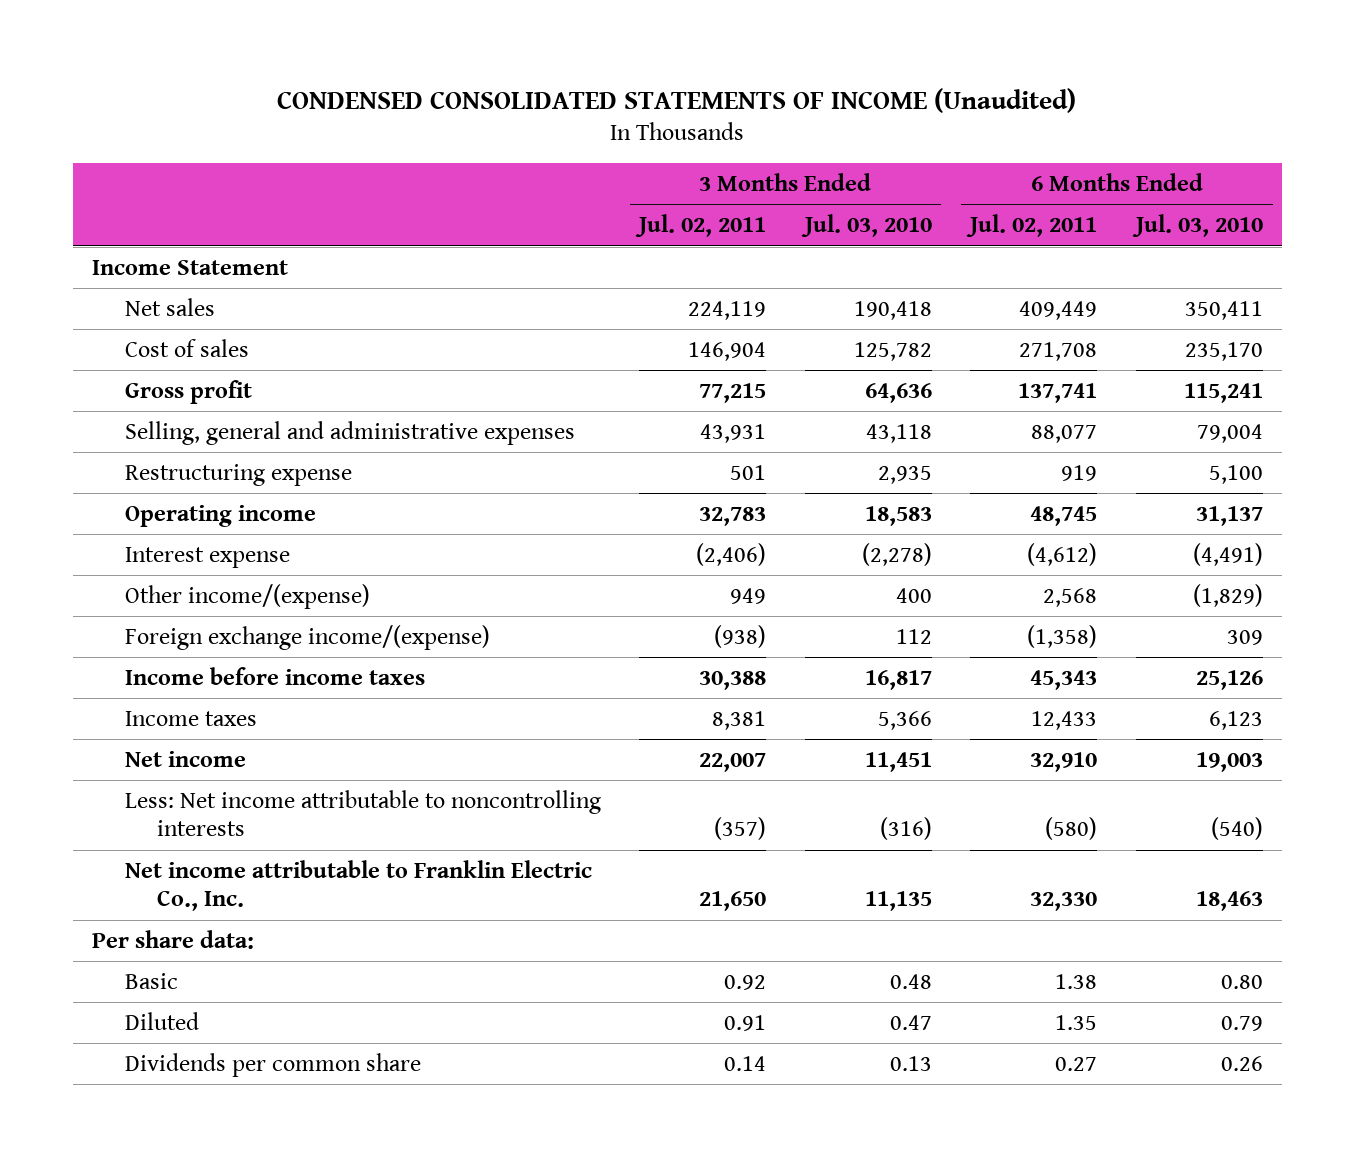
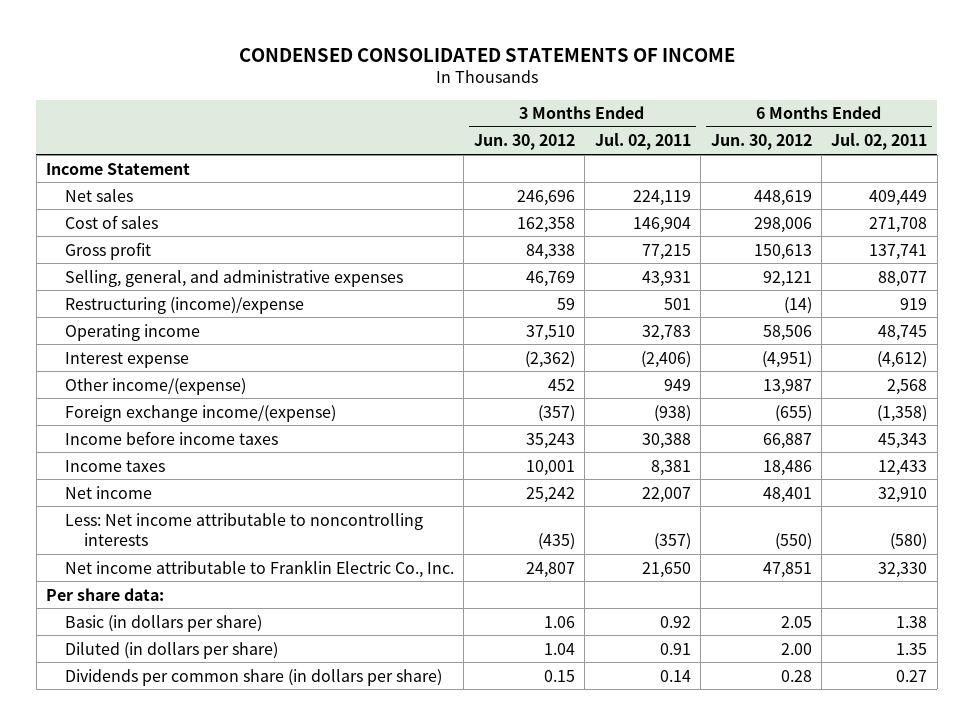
- CONDENSED CONSOLIDATED STATEMENTS OF INCOME (Unaudited)
+ CONDENSED CONSOLIDATED STATEMENTS OF INCOME
- | 3 Months Ended Jul. 02, 2011 | 3 Months Ended Jul. 03, 2010 | 6 Months Ended Jul. 02, 2011 | 6 Months Ended Jul. 03, 2010
+ | 3 Months Ended Jun. 30, 2012 | 3 Months Ended Jul. 02, 2011 | 6 Months Ended Jun. 30, 2012 | 6 Months Ended Jul. 02, 2011
- Selling, general and administrative expenses | 43,931 | 43,118 | 88,077 | 79,004
- Restructuring expense | 501 | 2,935 | 919 | 5,100
+ Selling, general, and administrative expenses | 46,769 | 43,931 | 92,121 | 88,077
+ Restructuring (income)/expense | 59 | 501 | (14) | 919
- Basic | 0.92 | 0.48 | 1.38 | 0.80
- Diluted | 0.91 | 0.47 | 1.35 | 0.79
- Dividends per common share | 0.14 | 0.13 | 0.27 | 0.26
+ Basic (in dollars per share) | 1.06 | 0.92 | 2.05 | 1.38
+ Diluted (in dollars per share) | 1.04 | 0.91 | 2.00 | 1.35
+ Dividends per common share (in dollars per share) | 0.15 | 0.14 | 0.28 | 0.27

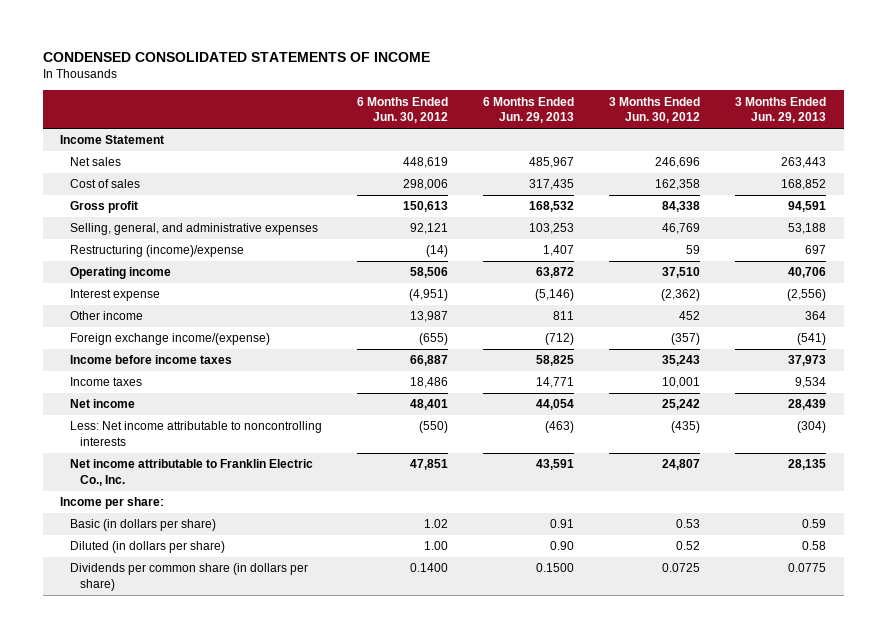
- | 3 Months Ended Jun. 30, 2012 | 3 Months Ended Jul. 02, 2011 | 6 Months Ended Jun. 30, 2012 | 6 Months Ended Jul. 02, 2011
+ | 6 Months Ended Jun. 30, 2012 | 6 Months Ended Jun. 29, 2013 | 3 Months Ended Jun. 30, 2012 | 3 Months Ended Jun. 29, 2013
- Other income/(expense) | 452 | 949 | 13,987 | 2,568
+ Other income | 13,987 | 811 | 452 | 364
- Per share data:
- Basic (in dollars per share) | 1.06 | 0.92 | 2.05 | 1.38
- Diluted (in dollars per share) | 1.04 | 0.91 | 2.00 | 1.35
- Dividends per common share (in dollars per share) | 0.15 | 0.14 | 0.28 | 0.27
+ Income per share:
+ Basic (in dollars per share) | 1.02 | 0.91 | 0.53 | 0.59
+ Diluted (in dollars per share) | 1.00 | 0.90 | 0.52 | 0.58
+ Dividends per common share (in dollars per share) | 0.1400 | 0.1500 | 0.0725 | 0.0775

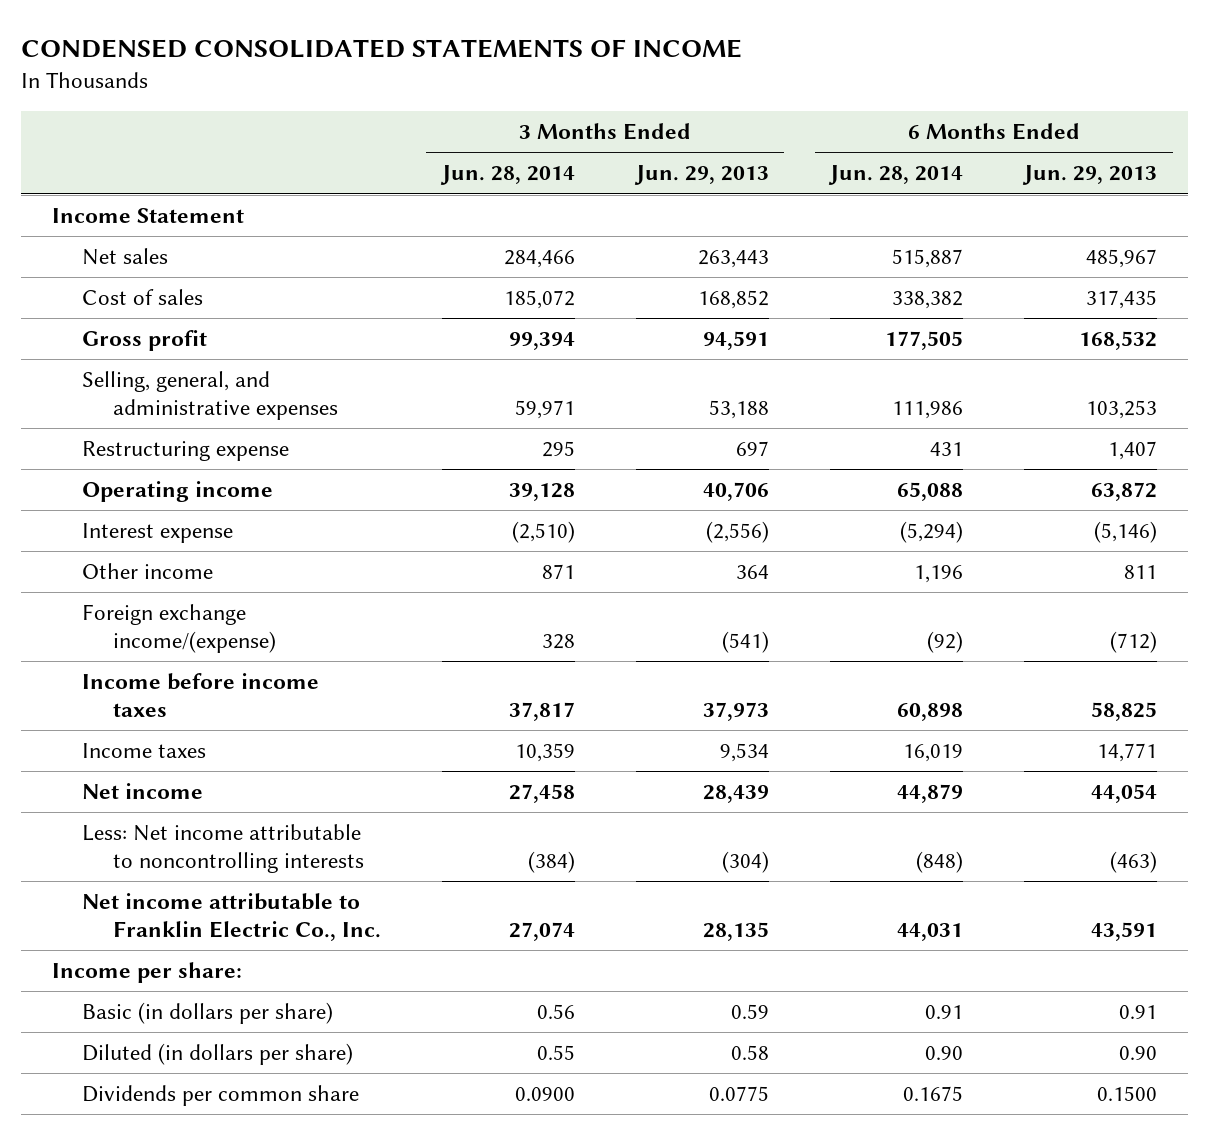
- | 6 Months Ended Jun. 30, 2012 | 6 Months Ended Jun. 29, 2013 | 3 Months Ended Jun. 30, 2012 | 3 Months Ended Jun. 29, 2013
+ | 3 Months Ended Jun. 28, 2014 | 3 Months Ended Jun. 29, 2013 | 6 Months Ended Jun. 28, 2014 | 6 Months Ended Jun. 29, 2013
- Restructuring (income)/expense | (14) | 1,407 | 59 | 697
+ Restructuring expense | 295 | 697 | 431 | 1,407
- Dividends per common share (in dollars per share) | 0.1400 | 0.1500 | 0.0725 | 0.0775
+ Dividends per common share | 0.0900 | 0.0775 | 0.1675 | 0.1500

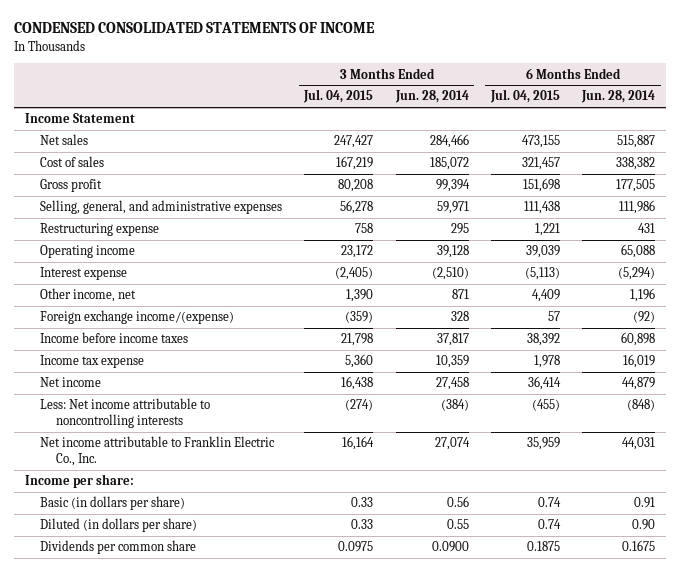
- | 3 Months Ended Jun. 28, 2014 | 3 Months Ended Jun. 29, 2013 | 6 Months Ended Jun. 28, 2014 | 6 Months Ended Jun. 29, 2013
+ | 3 Months Ended Jul. 04, 2015 | 3 Months Ended Jun. 28, 2014 | 6 Months Ended Jul. 04, 2015 | 6 Months Ended Jun. 28, 2014
- Other income | 871 | 364 | 1,196 | 811
+ Other income, net | 1,390 | 871 | 4,409 | 1,196
- Income taxes | 10,359 | 9,534 | 16,019 | 14,771
+ Income tax expense | 5,360 | 10,359 | 1,978 | 16,019

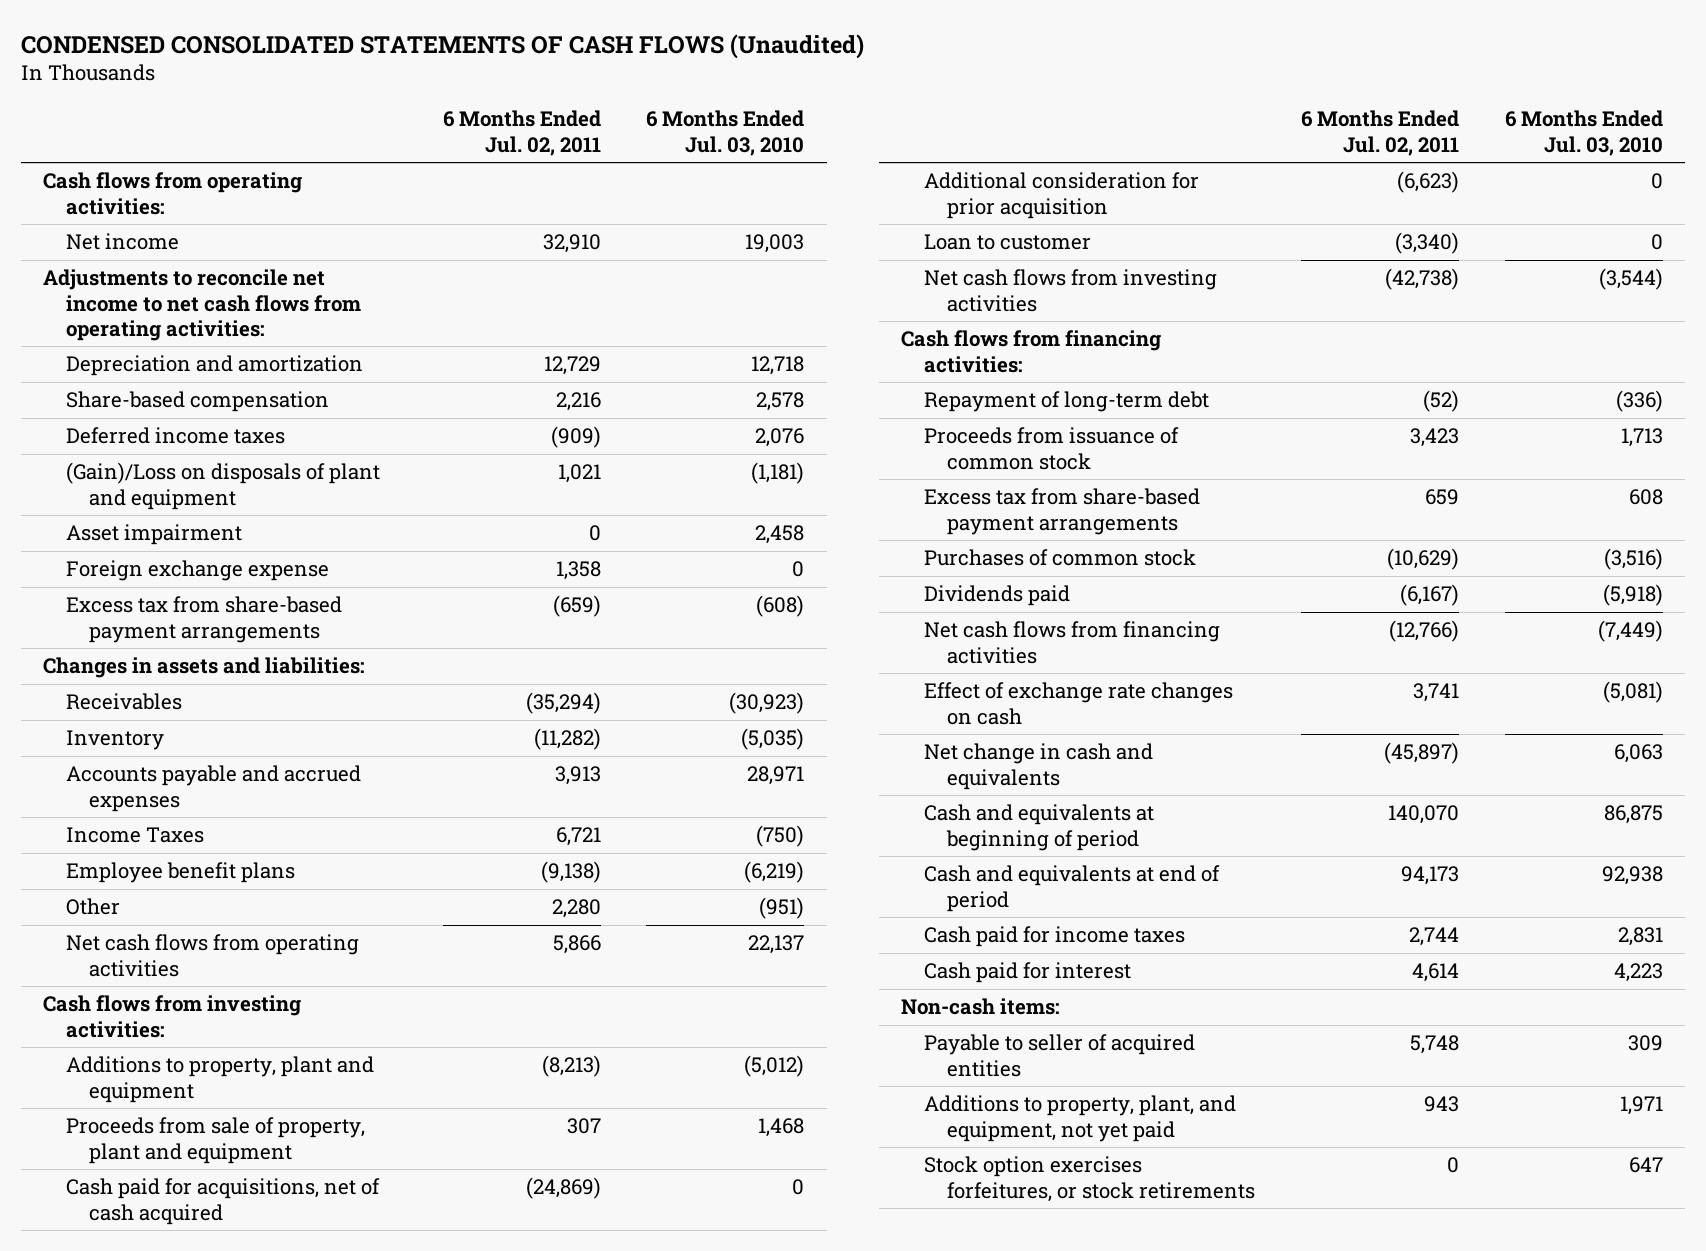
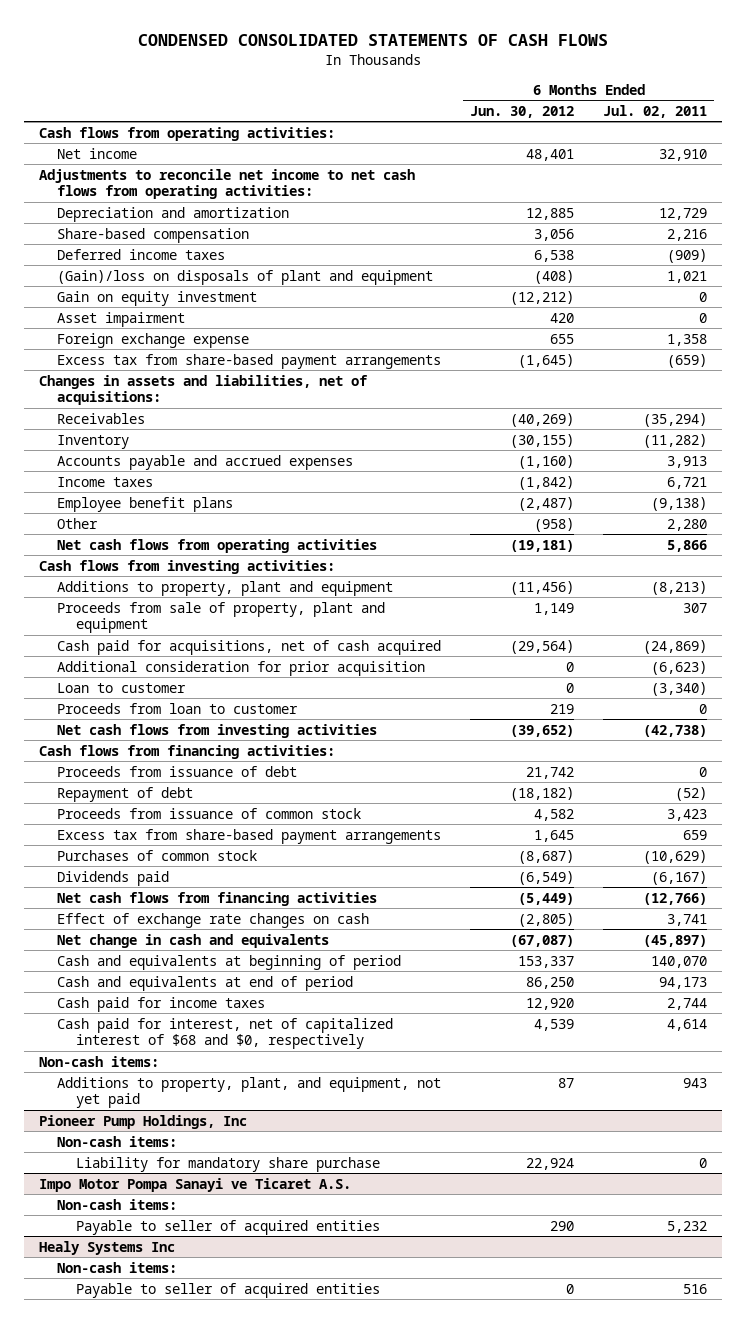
- CONDENSED CONSOLIDATED STATEMENTS OF CASH FLOWS (Unaudited)
+ CONDENSED CONSOLIDATED STATEMENTS OF CASH FLOWS
- | 6 Months Ended Jul. 02, 2011 | 6 Months Ended Jul. 03, 2010
+ | 6 Months Ended Jun. 30, 2012 | 6 Months Ended Jul. 02, 2011
- (Gain)/Loss on disposals of plant and equipment | 1,021 | (1,181)
+ (Gain)/loss on disposals of plant and equipment | (408) | 1,021
+ Gain on equity investment | (12,212) | 0
- Changes in assets and liabilities:
+ Changes in assets and liabilities, net of acquisitions:
- Income Taxes | 6,721 | (750)
+ Income taxes | (1,842) | 6,721
+ Proceeds from loan to customer | 219 | 0
- Repayment of long-term debt | (52) | (336)
+ Proceeds from issuance of debt | 21,742 | 0
+ Repayment of debt | (18,182) | (52)
- Cash paid for interest | 4,614 | 4,223
+ Cash paid for interest, net of capitalized interest of $68 and $0, respectively | 4,539 | 4,614
- Payable to seller of acquired entities | 5,748 | 309
- Stock option exercises forfeitures, or stock retirements | 0 | 647
+ Pioneer Pump Holdings, Inc
+ Non-cash items:
+ Liability for mandatory share purchase | 22,924 | 0
+ Impo Motor Pompa Sanayi ve Ticaret A.S.
+ Non-cash items:
+ Payable to seller of acquired entities | 290 | 5,232
+ Healy Systems Inc
+ Non-cash items:
+ Payable to seller of acquired entities | 0 | 516

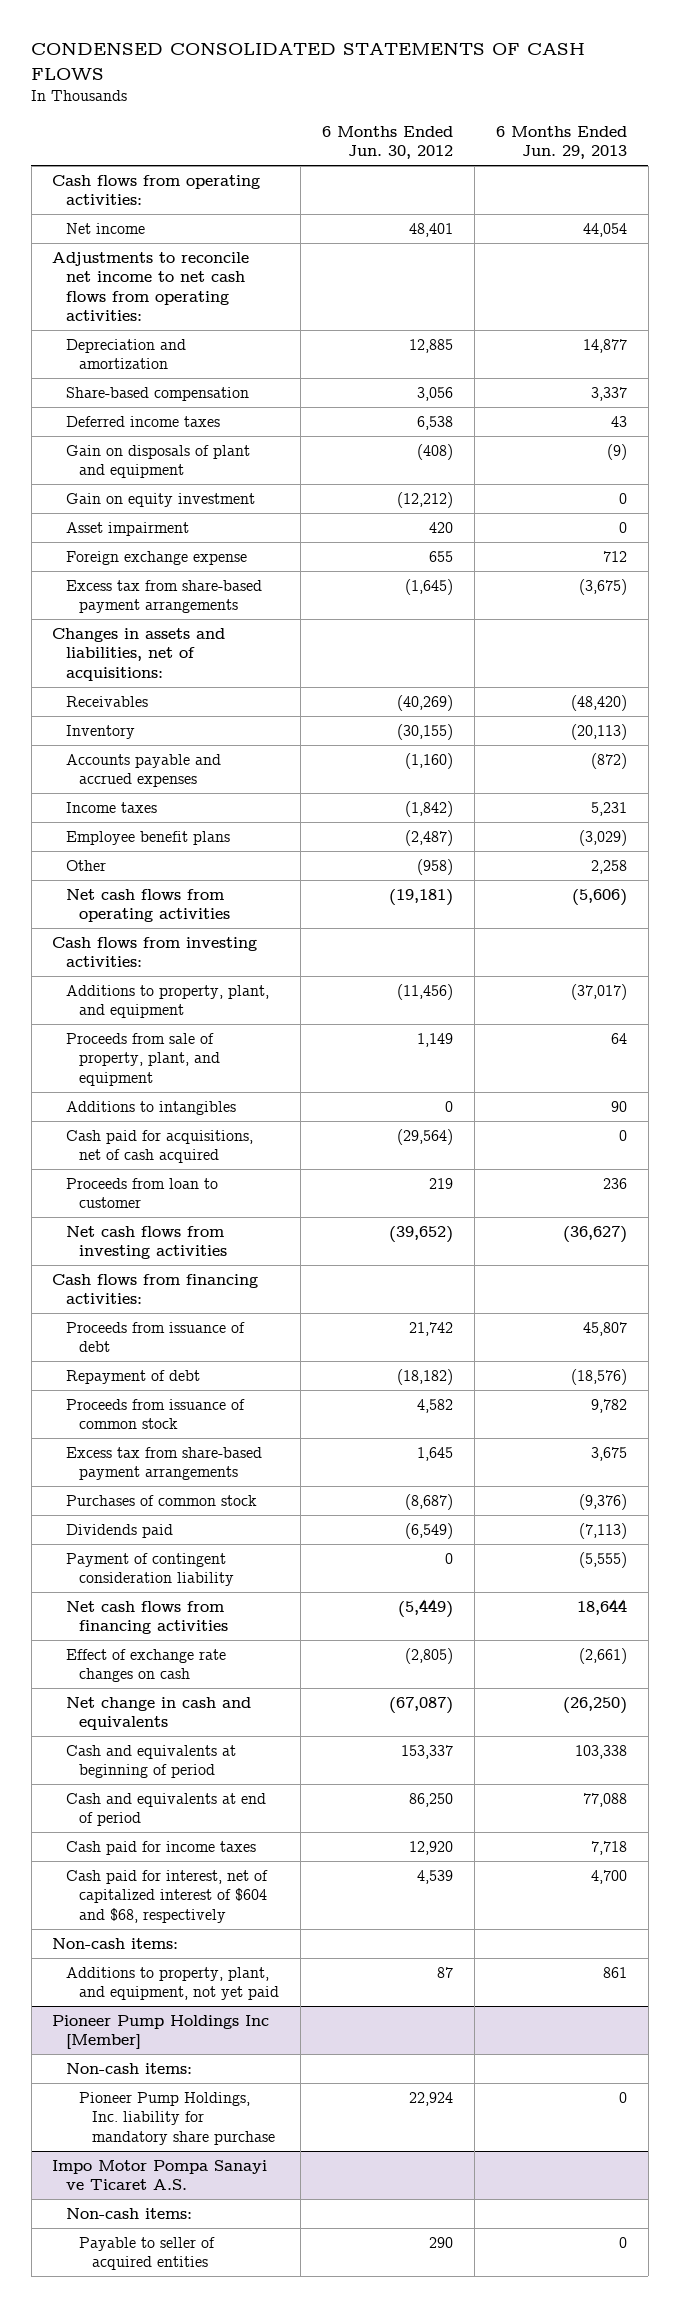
- | 6 Months Ended Jun. 30, 2012 | 6 Months Ended Jul. 02, 2011
+ | 6 Months Ended Jun. 30, 2012 | 6 Months Ended Jun. 29, 2013
- (Gain)/loss on disposals of plant and equipment | (408) | 1,021
+ Gain on disposals of plant and equipment | (408) | (9)
- Additions to property, plant and equipment | (11,456) | (8,213)
- Proceeds from sale of property, plant and equipment | 1,149 | 307
+ Additions to property, plant, and equipment | (11,456) | (37,017)
+ Proceeds from sale of property, plant, and equipment | 1,149 | 64
+ Additions to intangibles | 0 | 90
- Additional consideration for prior acquisition | 0 | (6,623)
- Loan to customer | 0 | (3,340)
+ Payment of contingent consideration liability | 0 | (5,555)
- Cash paid for interest, net of capitalized interest of $68 and $0, respectively | 4,539 | 4,614
+ Cash paid for interest, net of capitalized interest of $604 and $68, respectively | 4,539 | 4,700
- Pioneer Pump Holdings, Inc
+ Pioneer Pump Holdings Inc [Member]
- Liability for mandatory share purchase | 22,924 | 0
+ Pioneer Pump Holdings, Inc. liability for mandatory share purchase | 22,924 | 0
- Healy Systems Inc
- Non-cash items:
- Payable to seller of acquired entities | 0 | 516

